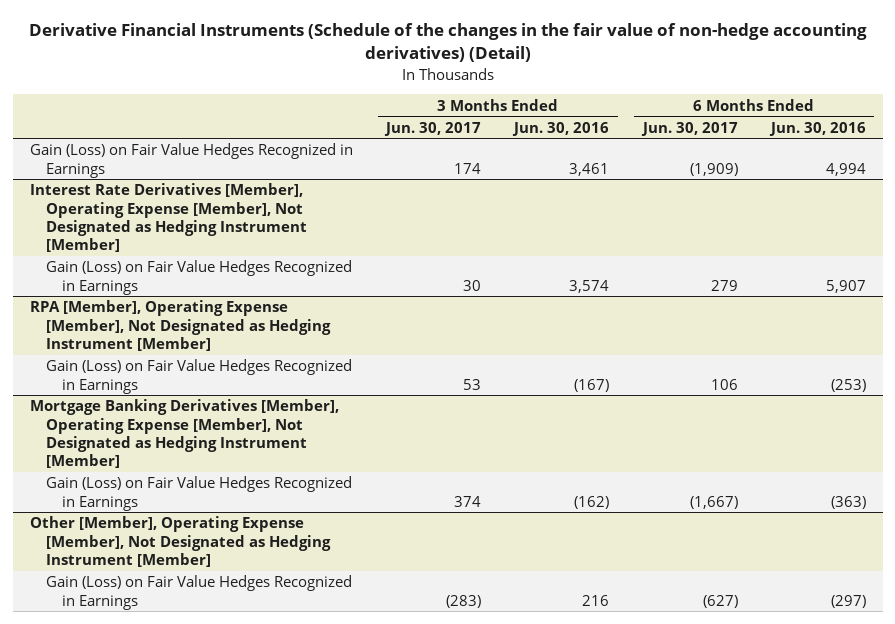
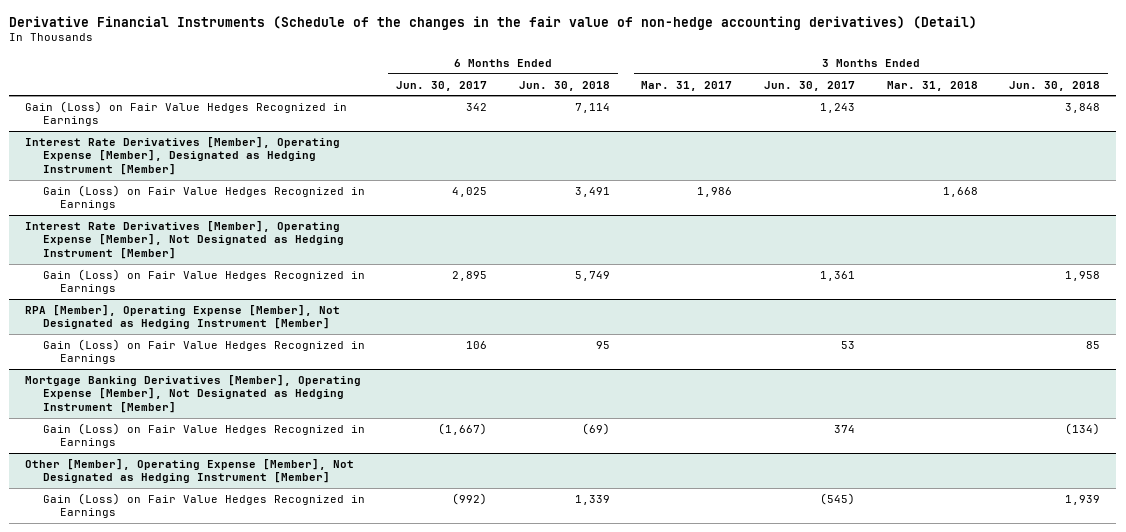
- | 3 Months Ended Jun. 30, 2017 | 3 Months Ended Jun. 30, 2016 | 6 Months Ended Jun. 30, 2017 | 6 Months Ended Jun. 30, 2016
+ | 6 Months Ended Jun. 30, 2017 | 6 Months Ended Jun. 30, 2018 | 3 Months Ended Mar. 31, 2017 | 3 Months Ended Jun. 30, 2017 | 3 Months Ended Mar. 31, 2018 | 3 Months Ended Jun. 30, 2018
- Gain (Loss) on Fair Value Hedges Recognized in Earnings | 174 | 3,461 | (1,909) | 4,994
+ Gain (Loss) on Fair Value Hedges Recognized in Earnings | 342 | 7,114 | | 1,243 | | 3,848
+ Interest Rate Derivatives [Member], Operating Expense [Member], Designated as Hedging Instrument [Member]
+ Gain (Loss) on Fair Value Hedges Recognized in Earnings | 4,025 | 3,491 | 1,986 | | 1,668 |
@ Interest Rate Derivatives [Member], Operating Expense [Member], Not Designated as Hedging Instrument [Member]
- Gain (Loss) on Fair Value Hedges Recognized in Earnings | 30 | 3,574 | 279 | 5,907
+ Gain (Loss) on Fair Value Hedges Recognized in Earnings | 2,895 | 5,749 | | 1,361 | | 1,958
@ Other [Member], Operating Expense [Member], Not Designated as Hedging Instrument [Member]
- Gain (Loss) on Fair Value Hedges Recognized in Earnings | (283) | 216 | (627) | (297)
+ Gain (Loss) on Fair Value Hedges Recognized in Earnings | (992) | 1,339 | | (545) | | 1,939

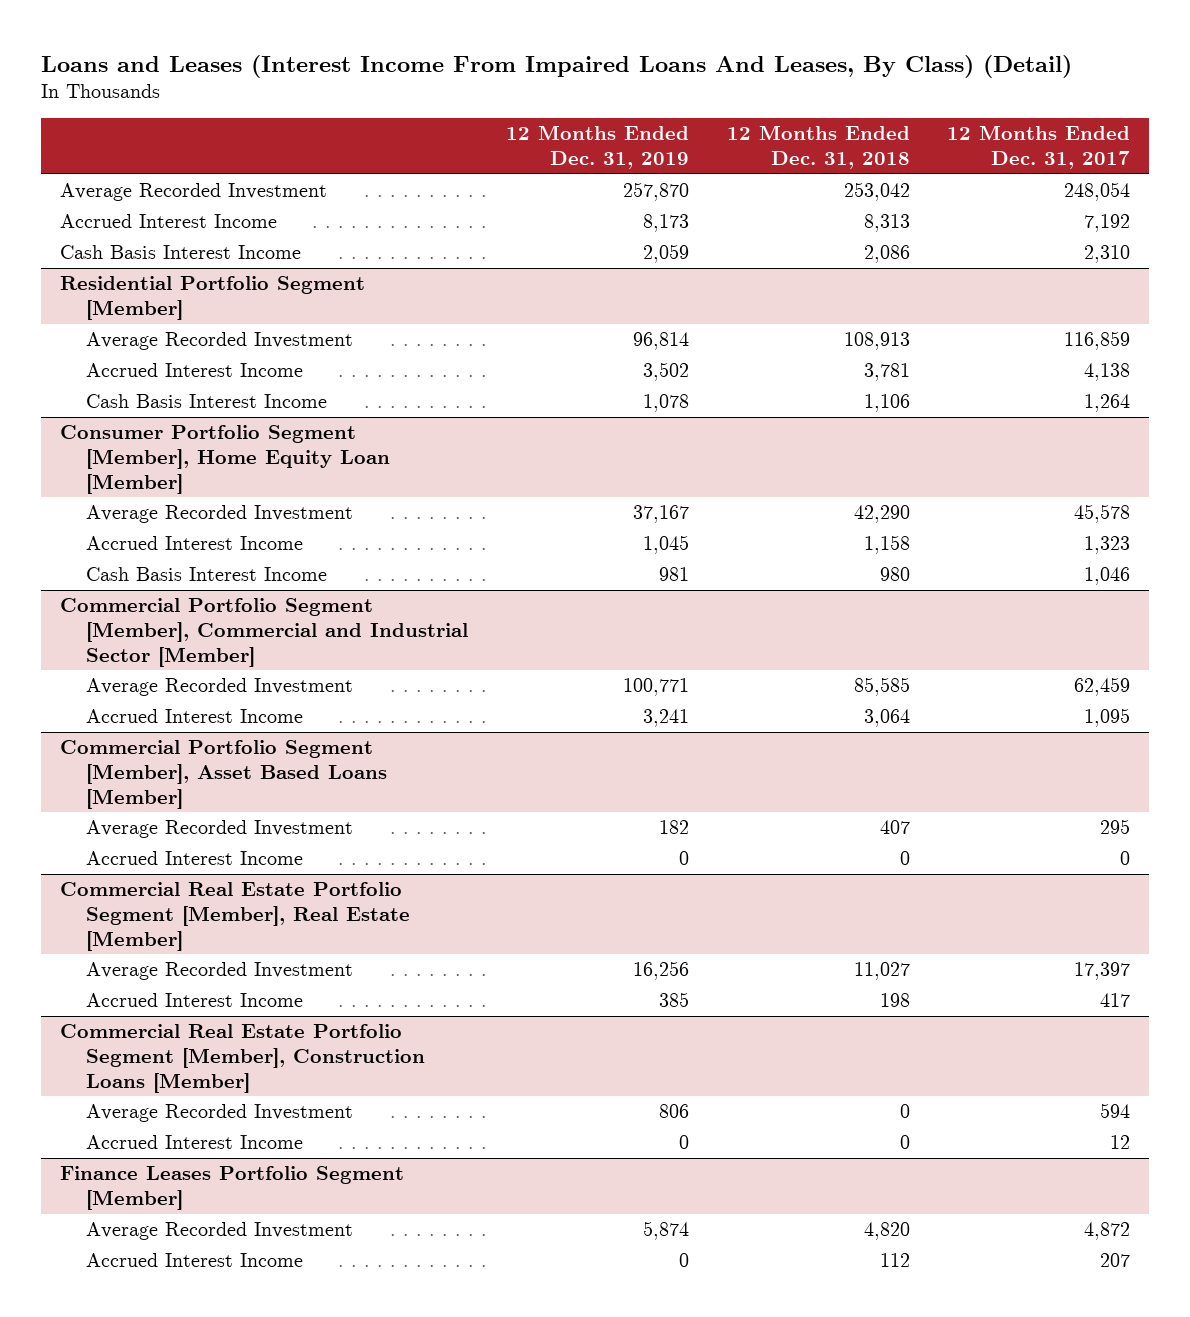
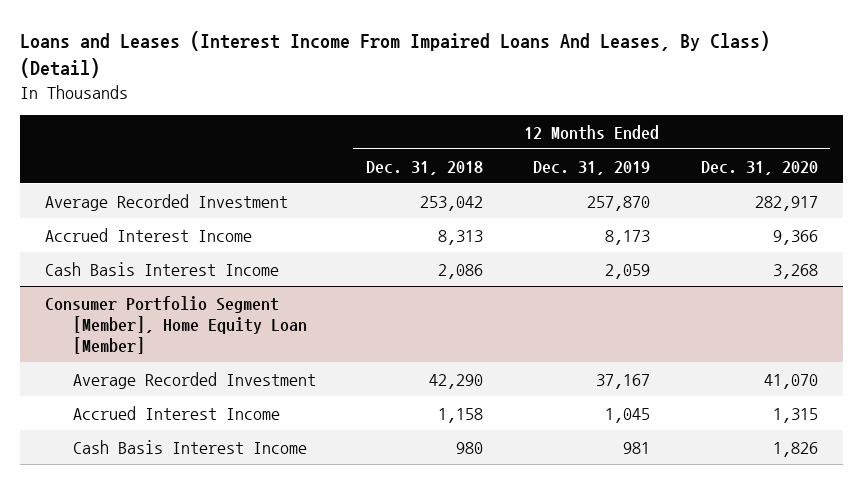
- | 12 Months Ended Dec. 31, 2019 | 12 Months Ended Dec. 31, 2018 | 12 Months Ended Dec. 31, 2017
+ | 12 Months Ended Dec. 31, 2018 | 12 Months Ended Dec. 31, 2019 | 12 Months Ended Dec. 31, 2020
- Residential Portfolio Segment [Member]
- Average Recorded Investment | 96,814 | 108,913 | 116,859
- Accrued Interest Income | 3,502 | 3,781 | 4,138
- Cash Basis Interest Income | 1,078 | 1,106 | 1,264
- Commercial Portfolio Segment [Member], Commercial and Industrial Sector [Member]
- Average Recorded Investment | 100,771 | 85,585 | 62,459
- Accrued Interest Income | 3,241 | 3,064 | 1,095
- Commercial Portfolio Segment [Member], Asset Based Loans [Member]
- Average Recorded Investment | 182 | 407 | 295
- Accrued Interest Income | 0 | 0 | 0
- Commercial Real Estate Portfolio Segment [Member], Real Estate [Member]
- Average Recorded Investment | 16,256 | 11,027 | 17,397
- Accrued Interest Income | 385 | 198 | 417
- Commercial Real Estate Portfolio Segment [Member], Construction Loans [Member]
- Average Recorded Investment | 806 | 0 | 594
- Accrued Interest Income | 0 | 0 | 12
- Finance Leases Portfolio Segment [Member]
- Average Recorded Investment | 5,874 | 4,820 | 4,872
- Accrued Interest Income | 0 | 112 | 207

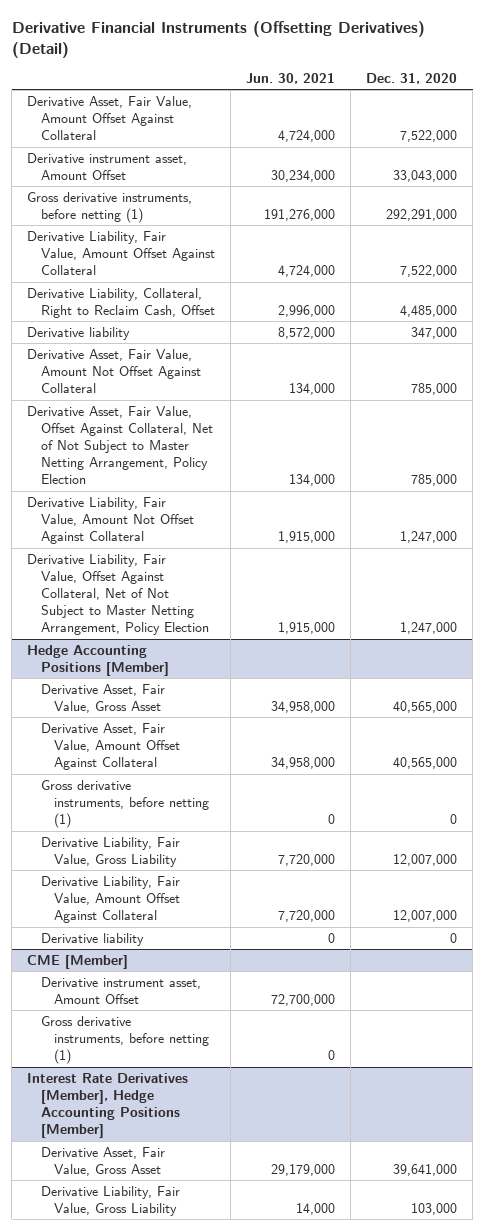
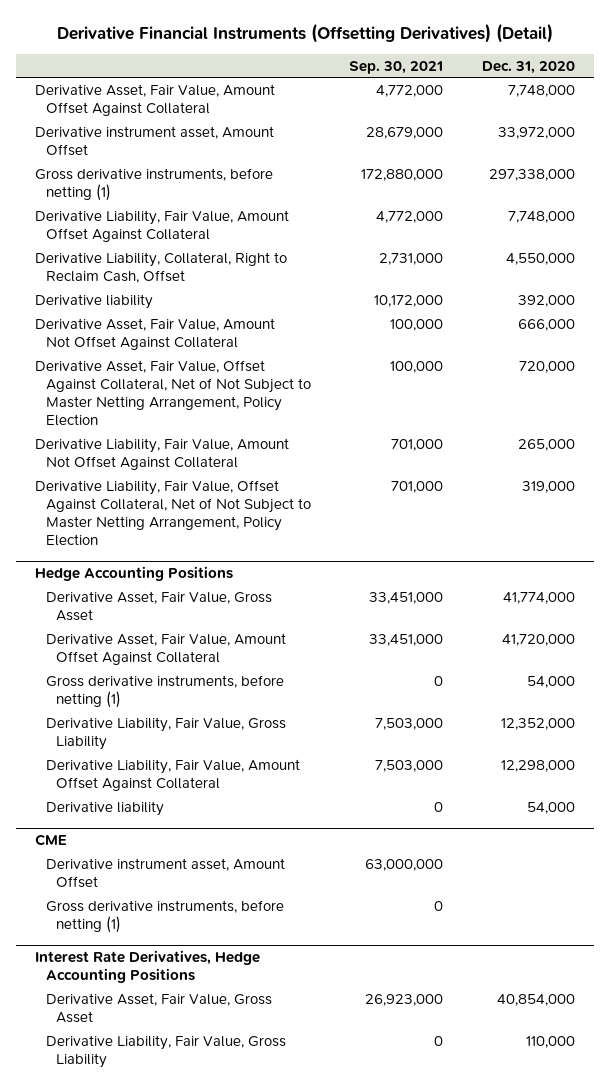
- | Jun. 30, 2021 | Dec. 31, 2020
+ | Sep. 30, 2021 | Dec. 31, 2020
- Derivative Asset, Fair Value, Amount Offset Against Collateral | 4,724,000 | 7,522,000
- Derivative instrument asset, Amount Offset | 30,234,000 | 33,043,000
- Gross derivative instruments, before netting (1) | 191,276,000 | 292,291,000
- Derivative Liability, Fair Value, Amount Offset Against Collateral | 4,724,000 | 7,522,000
- Derivative Liability, Collateral, Right to Reclaim Cash, Offset | 2,996,000 | 4,485,000
- Derivative liability | 8,572,000 | 347,000
- Derivative Asset, Fair Value, Amount Not Offset Against Collateral | 134,000 | 785,000
- Derivative Asset, Fair Value, Offset Against Collateral, Net of Not Subject to Master Netting Arrangement, Policy Election | 134,000 | 785,000
- Derivative Liability, Fair Value, Amount Not Offset Against Collateral | 1,915,000 | 1,247,000
- Derivative Liability, Fair Value, Offset Against Collateral, Net of Not Subject to Master Netting Arrangement, Policy Election | 1,915,000 | 1,247,000
- Hedge Accounting Positions [Member]
- Derivative Asset, Fair Value, Gross Asset | 34,958,000 | 40,565,000
- Derivative Asset, Fair Value, Amount Offset Against Collateral | 34,958,000 | 40,565,000
- Gross derivative instruments, before netting (1) | 0 | 0
- Derivative Liability, Fair Value, Gross Liability | 7,720,000 | 12,007,000
- Derivative Liability, Fair Value, Amount Offset Against Collateral | 7,720,000 | 12,007,000
- Derivative liability | 0 | 0
- CME [Member]
+ Derivative Asset, Fair Value, Amount Offset Against Collateral | 4,772,000 | 7,748,000
+ Derivative instrument asset, Amount Offset | 28,679,000 | 33,972,000
+ Gross derivative instruments, before netting (1) | 172,880,000 | 297,338,000
+ Derivative Liability, Fair Value, Amount Offset Against Collateral | 4,772,000 | 7,748,000
+ Derivative Liability, Collateral, Right to Reclaim Cash, Offset | 2,731,000 | 4,550,000
+ Derivative liability | 10,172,000 | 392,000
+ Derivative Asset, Fair Value, Amount Not Offset Against Collateral | 100,000 | 666,000
+ Derivative Asset, Fair Value, Offset Against Collateral, Net of Not Subject to Master Netting Arrangement, Policy Election | 100,000 | 720,000
+ Derivative Liability, Fair Value, Amount Not Offset Against Collateral | 701,000 | 265,000
+ Derivative Liability, Fair Value, Offset Against Collateral, Net of Not Subject to Master Netting Arrangement, Policy Election | 701,000 | 319,000
+ Hedge Accounting Positions
+ Derivative Asset, Fair Value, Gross Asset | 33,451,000 | 41,774,000
+ Derivative Asset, Fair Value, Amount Offset Against Collateral | 33,451,000 | 41,720,000
+ Gross derivative instruments, before netting (1) | 0 | 54,000
+ Derivative Liability, Fair Value, Gross Liability | 7,503,000 | 12,352,000
+ Derivative Liability, Fair Value, Amount Offset Against Collateral | 7,503,000 | 12,298,000
+ Derivative liability | 0 | 54,000
+ CME
- Interest Rate Derivatives [Member], Hedge Accounting Positions [Member]
- Derivative Asset, Fair Value, Gross Asset | 29,179,000 | 39,641,000
- Derivative Liability, Fair Value, Gross Liability | 14,000 | 103,000
+ Interest Rate Derivatives, Hedge Accounting Positions
+ Derivative Asset, Fair Value, Gross Asset | 26,923,000 | 40,854,000
+ Derivative Liability, Fair Value, Gross Liability | 0 | 110,000

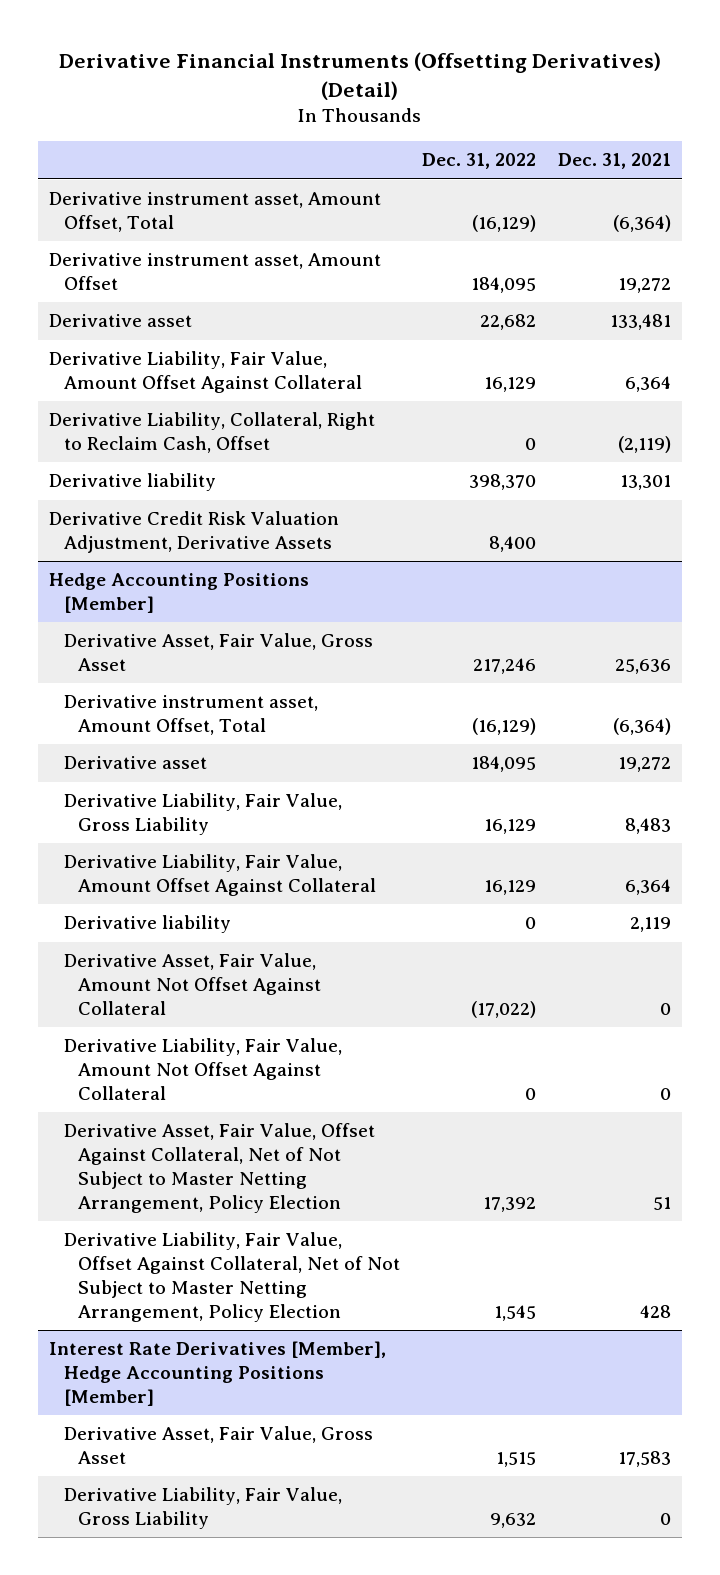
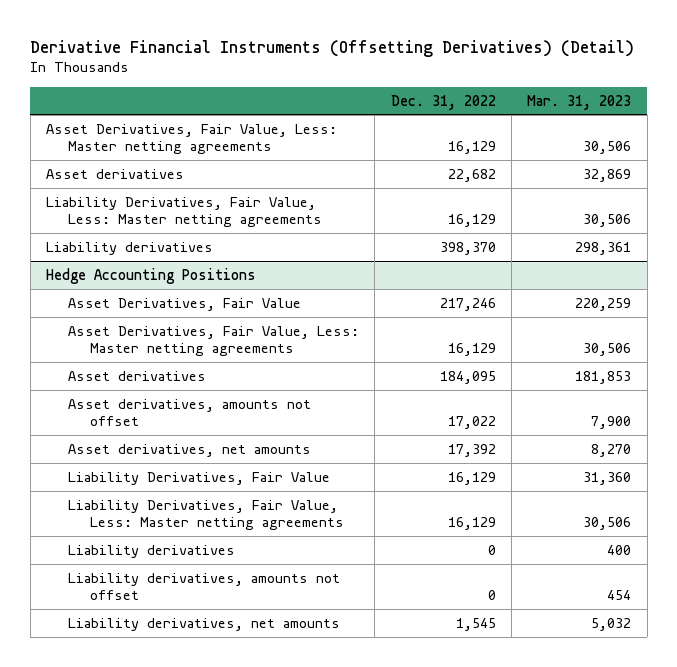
- | Dec. 31, 2022 | Dec. 31, 2021
+ | Dec. 31, 2022 | Mar. 31, 2023
- Derivative instrument asset, Amount Offset, Total | (16,129) | (6,364)
- Derivative instrument asset, Amount Offset | 184,095 | 19,272
- Derivative asset | 22,682 | 133,481
- Derivative Liability, Fair Value, Amount Offset Against Collateral | 16,129 | 6,364
- Derivative Liability, Collateral, Right to Reclaim Cash, Offset | 0 | (2,119)
- Derivative liability | 398,370 | 13,301
- Derivative Credit Risk Valuation Adjustment, Derivative Assets | 8,400 |
- Hedge Accounting Positions [Member]
- Derivative Asset, Fair Value, Gross Asset | 217,246 | 25,636
- Derivative instrument asset, Amount Offset, Total | (16,129) | (6,364)
- Derivative asset | 184,095 | 19,272
- Derivative Liability, Fair Value, Gross Liability | 16,129 | 8,483
- Derivative Liability, Fair Value, Amount Offset Against Collateral | 16,129 | 6,364
- Derivative liability | 0 | 2,119
- Derivative Asset, Fair Value, Amount Not Offset Against Collateral | (17,022) | 0
- Derivative Liability, Fair Value, Amount Not Offset Against Collateral | 0 | 0
- Derivative Asset, Fair Value, Offset Against Collateral, Net of Not Subject to Master Netting Arrangement, Policy Election | 17,392 | 51
- Derivative Liability, Fair Value, Offset Against Collateral, Net of Not Subject to Master Netting Arrangement, Policy Election | 1,545 | 428
- Interest Rate Derivatives [Member], Hedge Accounting Positions [Member]
- Derivative Asset, Fair Value, Gross Asset | 1,515 | 17,583
- Derivative Liability, Fair Value, Gross Liability | 9,632 | 0
+ Asset Derivatives, Fair Value, Less: Master netting agreements | 16,129 | 30,506
+ Asset derivatives | 22,682 | 32,869
+ Liability Derivatives, Fair Value, Less: Master netting agreements | 16,129 | 30,506
+ Liability derivatives | 398,370 | 298,361
+ Hedge Accounting Positions
+ Asset Derivatives, Fair Value | 217,246 | 220,259
+ Asset Derivatives, Fair Value, Less: Master netting agreements | 16,129 | 30,506
+ Asset derivatives | 184,095 | 181,853
+ Asset derivatives, amounts not offset | 17,022 | 7,900
+ Asset derivatives, net amounts | 17,392 | 8,270
+ Liability Derivatives, Fair Value | 16,129 | 31,360
+ Liability Derivatives, Fair Value, Less: Master netting agreements | 16,129 | 30,506
+ Liability derivatives | 0 | 400
+ Liability derivatives, amounts not offset | 0 | 454
+ Liability derivatives, net amounts | 1,545 | 5,032

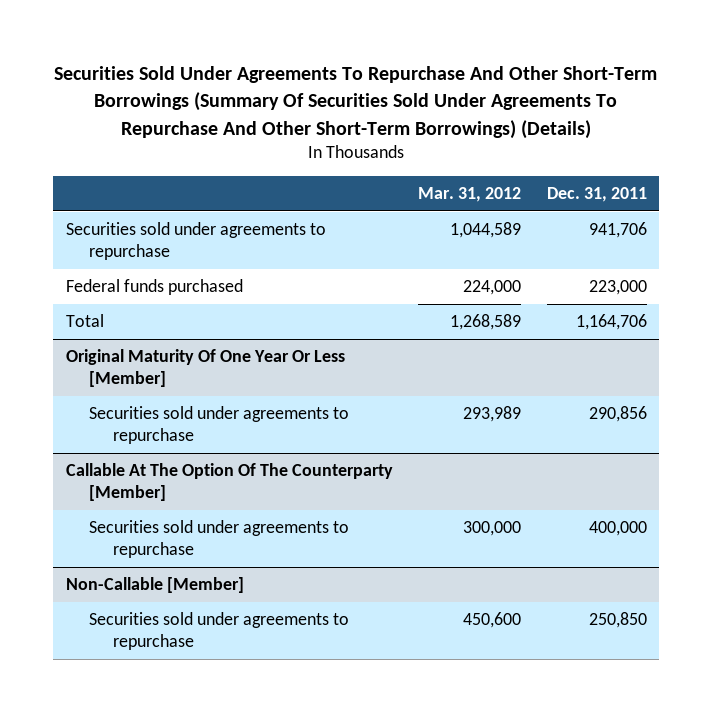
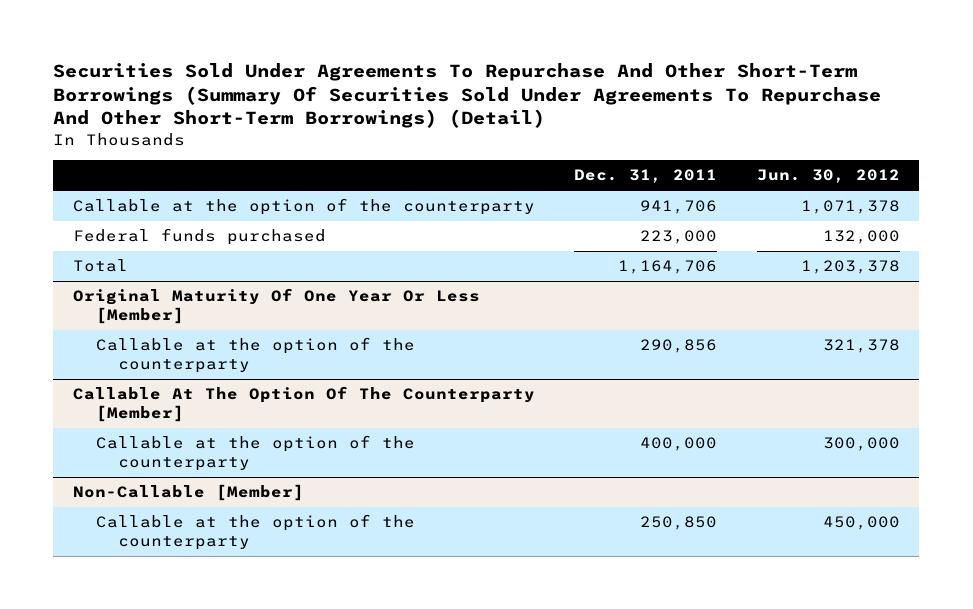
- Securities Sold Under Agreements To Repurchase And Other Short-Term Borrowings (Summary Of Securities Sold Under Agreements To Repurchase And Other Short-Term Borrowings) (Details)
+ Securities Sold Under Agreements To Repurchase And Other Short-Term Borrowings (Summary Of Securities Sold Under Agreements To Repurchase And Other Short-Term Borrowings) (Detail)
- | Mar. 31, 2012 | Dec. 31, 2011
+ | Dec. 31, 2011 | Jun. 30, 2012
- Securities sold under agreements to repurchase | 1,044,589 | 941,706
+ Callable at the option of the counterparty | 941,706 | 1,071,378
@ Original Maturity Of One Year Or Less [Member]
- Securities sold under agreements to repurchase | 293,989 | 290,856
+ Callable at the option of the counterparty | 290,856 | 321,378
@ Callable At The Option Of The Counterparty [Member]
- Securities sold under agreements to repurchase | 300,000 | 400,000
+ Callable at the option of the counterparty | 400,000 | 300,000
@ Non-Callable [Member]
- Securities sold under agreements to repurchase | 450,600 | 250,850
+ Callable at the option of the counterparty | 250,850 | 450,000

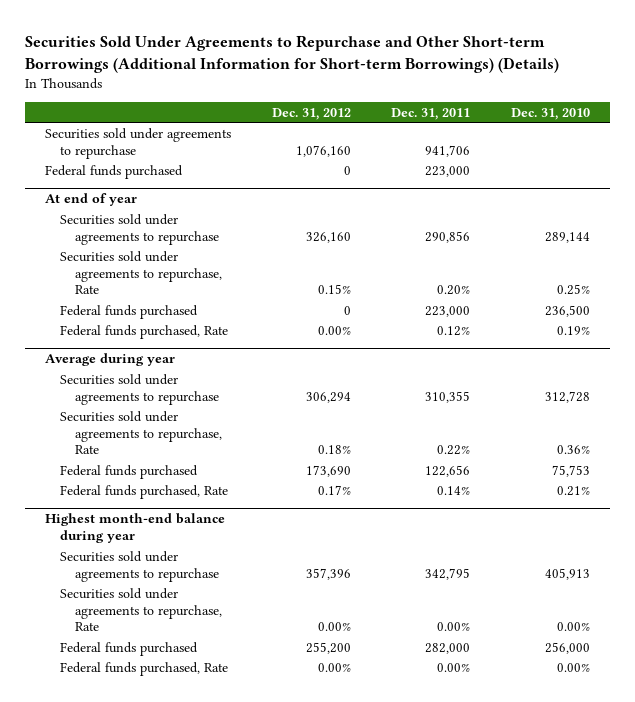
- Securities Sold Under Agreements To Repurchase And Other Short-Term Borrowings (Summary Of Securities Sold Under Agreements To Repurchase And Other Short-Term Borrowings) (Detail)
+ Securities Sold Under Agreements to Repurchase and Other Short-term Borrowings (Additional Information for Short-term Borrowings) (Details)
- | Dec. 31, 2011 | Jun. 30, 2012
+ | Dec. 31, 2012 | Dec. 31, 2011 | Dec. 31, 2010
- Callable at the option of the counterparty | 941,706 | 1,071,378
+ Securities sold under agreements to repurchase | 1,076,160 | 941,706 |
- Total | 1,164,706 | 1,203,378
- Original Maturity Of One Year Or Less [Member]
- Callable at the option of the counterparty | 290,856 | 321,378
- Callable At The Option Of The Counterparty [Member]
- Callable at the option of the counterparty | 400,000 | 300,000
- Non-Callable [Member]
- Callable at the option of the counterparty | 250,850 | 450,000
+ At end of year
+ Securities sold under agreements to repurchase | 326,160 | 290,856 | 289,144
+ Securities sold under agreements to repurchase, Rate | 0.15% | 0.20% | 0.25%
+ Federal funds purchased | 0 | 223,000 | 236,500
+ Federal funds purchased, Rate | 0.00% | 0.12% | 0.19%
+ Average during year
+ Securities sold under agreements to repurchase | 306,294 | 310,355 | 312,728
+ Securities sold under agreements to repurchase, Rate | 0.18% | 0.22% | 0.36%
+ Federal funds purchased | 173,690 | 122,656 | 75,753
+ Federal funds purchased, Rate | 0.17% | 0.14% | 0.21%
+ Highest month-end balance during year
+ Securities sold under agreements to repurchase | 357,396 | 342,795 | 405,913
+ Securities sold under agreements to repurchase, Rate | 0.00% | 0.00% | 0.00%
+ Federal funds purchased | 255,200 | 282,000 | 256,000
+ Federal funds purchased, Rate | 0.00% | 0.00% | 0.00%

